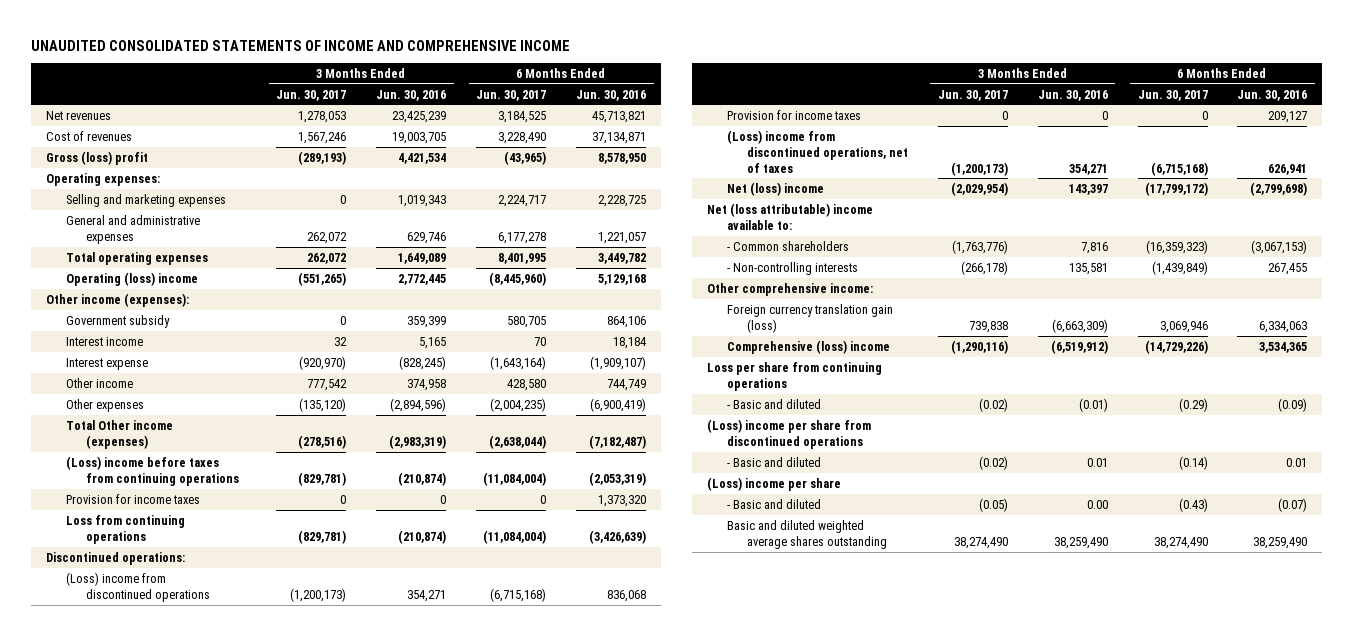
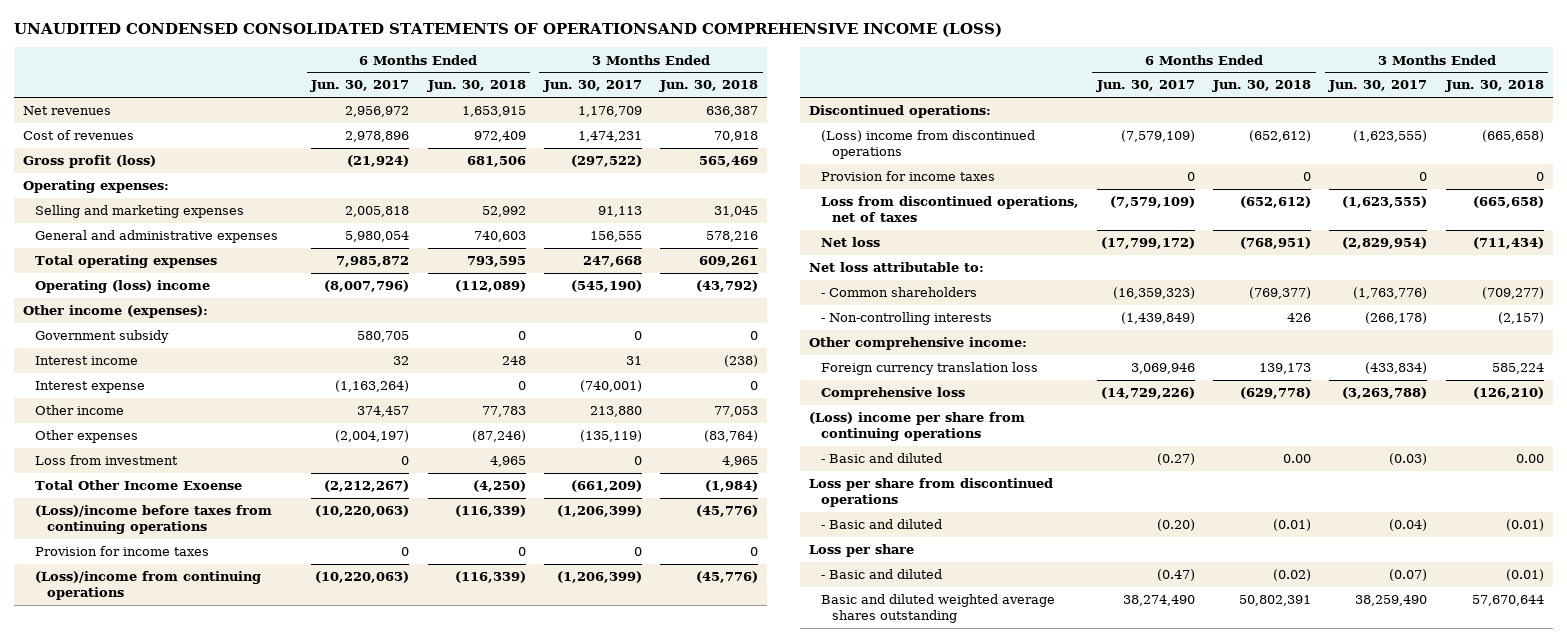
- UNAUDITED CONSOLIDATED STATEMENTS OF INCOME AND COMPREHENSIVE INCOME
+ UNAUDITED CONDENSED CONSOLIDATED STATEMENTS OF OPERATIONSAND COMPREHENSIVE INCOME (LOSS)
- | 3 Months Ended Jun. 30, 2017 | 3 Months Ended Jun. 30, 2016 | 6 Months Ended Jun. 30, 2017 | 6 Months Ended Jun. 30, 2016
+ | 6 Months Ended Jun. 30, 2017 | 6 Months Ended Jun. 30, 2018 | 3 Months Ended Jun. 30, 2017 | 3 Months Ended Jun. 30, 2018
- Net revenues | 1,278,053 | 23,425,239 | 3,184,525 | 45,713,821
- Cost of revenues | 1,567,246 | 19,003,705 | 3,228,490 | 37,134,871
- Gross (loss) profit | (289,193) | 4,421,534 | (43,965) | 8,578,950
+ Net revenues | 2,956,972 | 1,653,915 | 1,176,709 | 636,387
+ Cost of revenues | 2,978,896 | 972,409 | 1,474,231 | 70,918
+ Gross profit (loss) | (21,924) | 681,506 | (297,522) | 565,469
- Selling and marketing expenses | 0 | 1,019,343 | 2,224,717 | 2,228,725
- General and administrative expenses | 262,072 | 629,746 | 6,177,278 | 1,221,057
- Total operating expenses | 262,072 | 1,649,089 | 8,401,995 | 3,449,782
- Operating (loss) income | (551,265) | 2,772,445 | (8,445,960) | 5,129,168
+ Selling and marketing expenses | 2,005,818 | 52,992 | 91,113 | 31,045
+ General and administrative expenses | 5,980,054 | 740,603 | 156,555 | 578,216
+ Total operating expenses | 7,985,872 | 793,595 | 247,668 | 609,261
+ Operating (loss) income | (8,007,796) | (112,089) | (545,190) | (43,792)
- Interest income | 32 | 5,165 | 70 | 18,184
- Interest expense | (920,970) | (828,245) | (1,643,164) | (1,909,107)
- Other income | 777,542 | 374,958 | 428,580 | 744,749
- Other expenses | (135,120) | (2,894,596) | (2,004,235) | (6,900,419)
- Total Other income (expenses) | (278,516) | (2,983,319) | (2,638,044) | (7,182,487)
- (Loss) income before taxes from continuing operations | (829,781) | (210,874) | (11,084,004) | (2,053,319)
+ Interest income | 32 | 248 | 31 | (238)
+ Interest expense | (1,163,264) | 0 | (740,001) | 0
+ Other income | 374,457 | 77,783 | 213,880 | 77,053
+ Other expenses | (2,004,197) | (87,246) | (135,119) | (83,764)
+ Loss from investment | 0 | 4,965 | 0 | 4,965
+ Total Other Income Exoense | (2,212,267) | (4,250) | (661,209) | (1,984)
+ (Loss)/income before taxes from continuing operations | (10,220,063) | (116,339) | (1,206,399) | (45,776)
- Loss from continuing operations | (829,781) | (210,874) | (11,084,004) | (3,426,639)
+ (Loss)/income from continuing operations | (10,220,063) | (116,339) | (1,206,399) | (45,776)
- (Loss) income from discontinued operations | (1,200,173) | 354,271 | (6,715,168) | 836,068
+ (Loss) income from discontinued operations | (7,579,109) | (652,612) | (1,623,555) | (665,658)
- (Loss) income from discontinued operations, net of taxes | (1,200,173) | 354,271 | (6,715,168) | 626,941
- Net (loss) income | (2,029,954) | 143,397 | (17,799,172) | (2,799,698)
- Net (loss attributable) income available to:
+ Loss from discontinued operations, net of taxes | (7,579,109) | (652,612) | (1,623,555) | (665,658)
+ Net loss | (17,799,172) | (768,951) | (2,829,954) | (711,434)
+ Net loss attributable to:
- Foreign currency translation gain (loss) | 739,838 | (6,663,309) | 3,069,946 | 6,334,063
- Comprehensive (loss) income | (1,290,116) | (6,519,912) | (14,729,226) | 3,534,365
- Loss per share from continuing operations
- - Basic and diluted | (0.02) | (0.01) | (0.29) | (0.09)
- (Loss) income per share from discontinued operations
- - Basic and diluted | (0.02) | 0.01 | (0.14) | 0.01
- (Loss) income per share
- - Basic and diluted | (0.05) | 0.00 | (0.43) | (0.07)
- Basic and diluted weighted average shares outstanding | 38,274,490 | 38,259,490 | 38,274,490 | 38,259,490
+ Foreign currency translation loss | 3,069,946 | 139,173 | (433,834) | 585,224
+ Comprehensive loss | (14,729,226) | (629,778) | (3,263,788) | (126,210)
+ (Loss) income per share from continuing operations
+ - Basic and diluted | (0.27) | 0.00 | (0.03) | 0.00
+ Loss per share from discontinued operations
+ - Basic and diluted | (0.20) | (0.01) | (0.04) | (0.01)
+ Loss per share
+ - Basic and diluted | (0.47) | (0.02) | (0.07) | (0.01)
+ Basic and diluted weighted average shares outstanding | 38,274,490 | 50,802,391 | 38,259,490 | 57,670,644

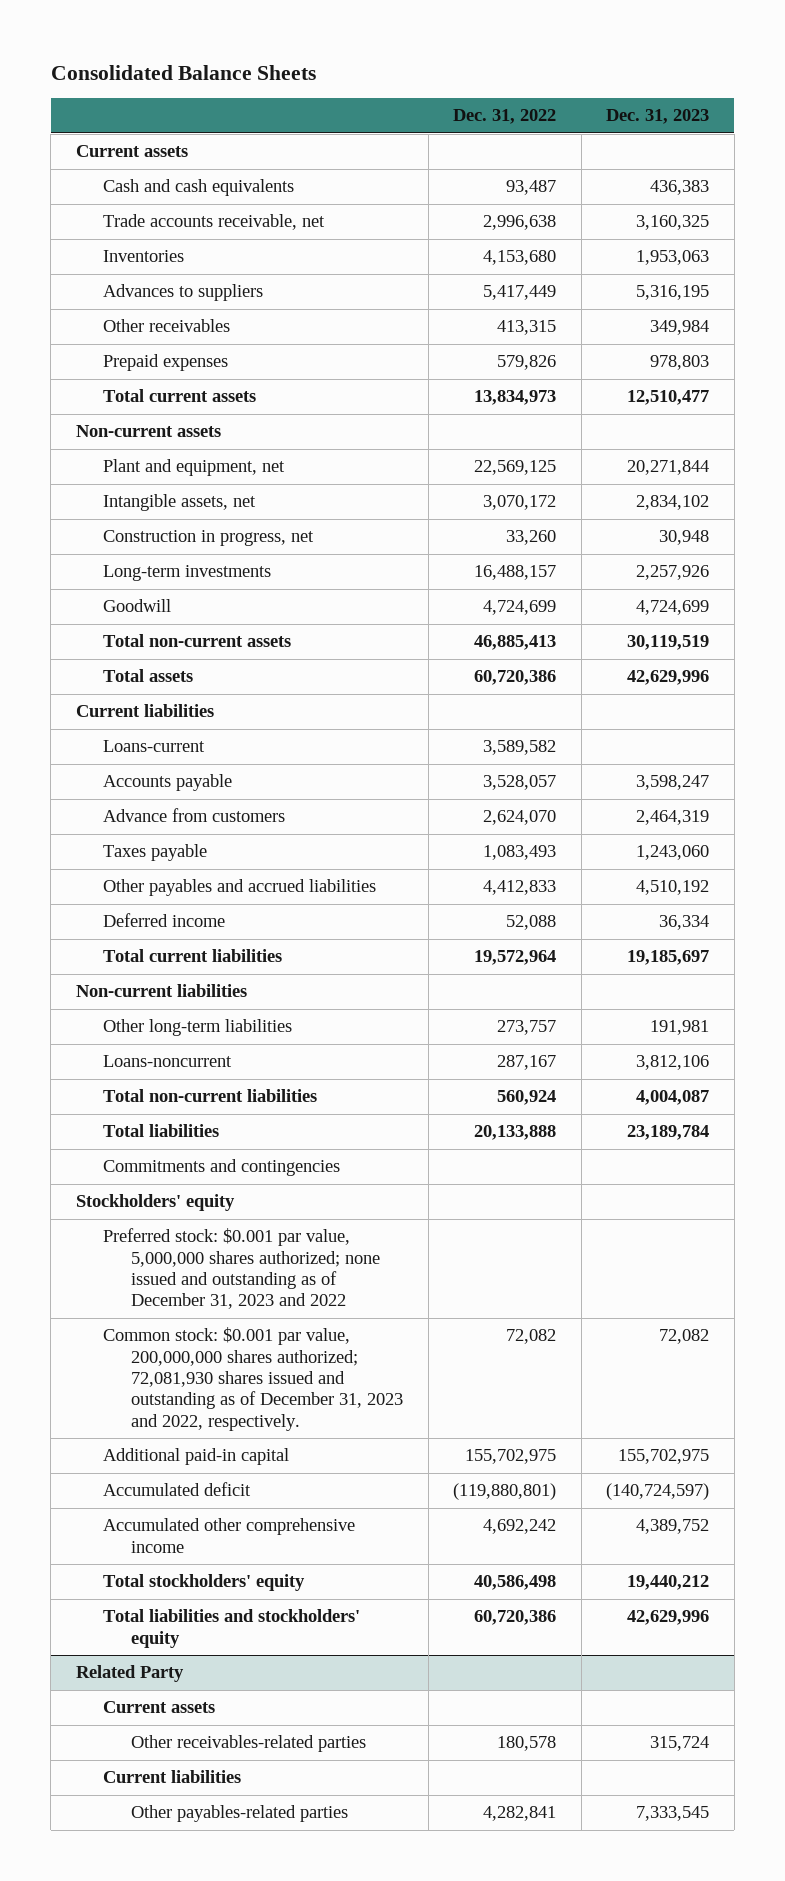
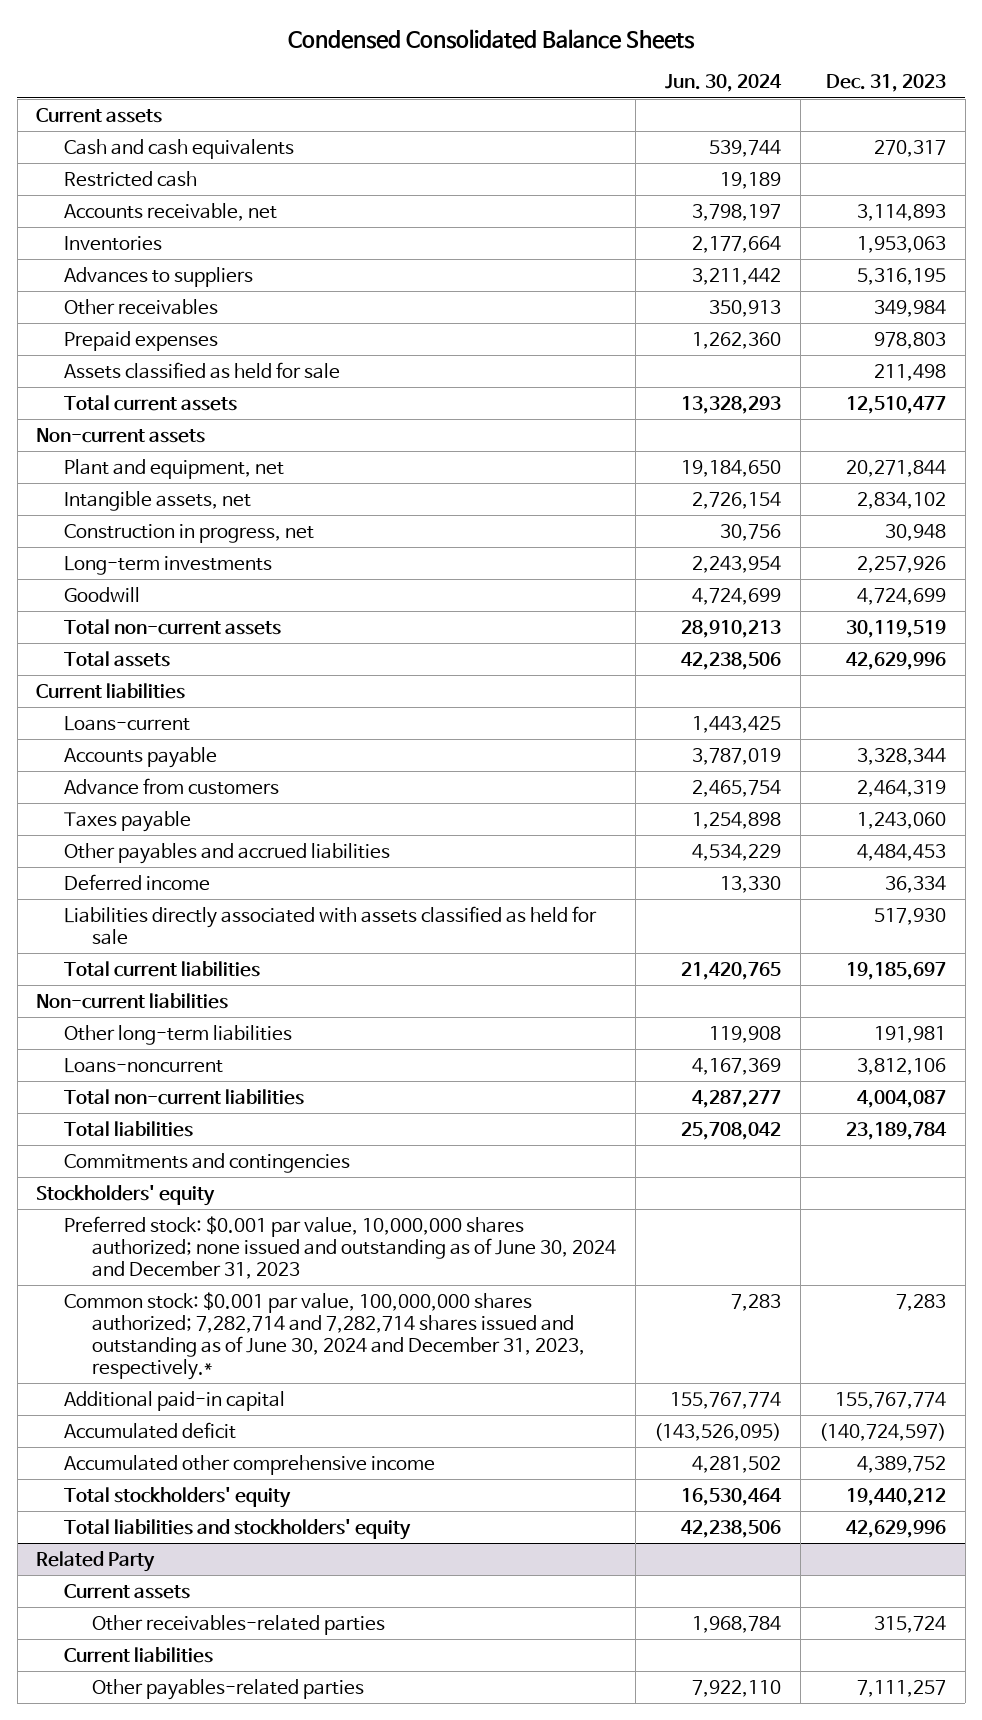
- Consolidated Balance Sheets
+ Condensed Consolidated Balance Sheets
- | Dec. 31, 2022 | Dec. 31, 2023
+ | Jun. 30, 2024 | Dec. 31, 2023
- Cash and cash equivalents | 93,487 | 436,383
- Trade accounts receivable, net | 2,996,638 | 3,160,325
+ Cash and cash equivalents | 539,744 | 270,317
+ Restricted cash | 19,189 |
+ Accounts receivable, net | 3,798,197 | 3,114,893
+ Assets classified as held for sale | | 211,498
- Accounts payable | 3,528,057 | 3,598,247
+ Accounts payable | 3,787,019 | 3,328,344
- Other payables and accrued liabilities | 4,412,833 | 4,510,192
+ Other payables and accrued liabilities | 4,534,229 | 4,484,453
+ Liabilities directly associated with assets classified as held for sale | | 517,930
- Preferred stock: $0.001 par value, 5,000,000 shares authorized; none issued and outstanding as of December 31, 2023 and 2022
- Common stock: $0.001 par value, 200,000,000 shares authorized; 72,081,930 shares issued and outstanding as of December 31, 2023 and 2022, respectively. | 72,082 | 72,082
- Additional paid-in capital | 155,702,975 | 155,702,975
+ Preferred stock: $0.001 par value, 10,000,000 shares authorized; none issued and outstanding as of June 30, 2024 and December 31, 2023
+ Common stock: $0.001 par value, 100,000,000 shares authorized; 7,282,714 and 7,282,714 shares issued and outstanding as of June 30, 2024 and December 31, 2023, respectively.* | 7,283 | 7,283
+ Additional paid-in capital | 155,767,774 | 155,767,774
@ Related Party
- Other payables-related parties | 4,282,841 | 7,333,545
+ Other payables-related parties | 7,922,110 | 7,111,257

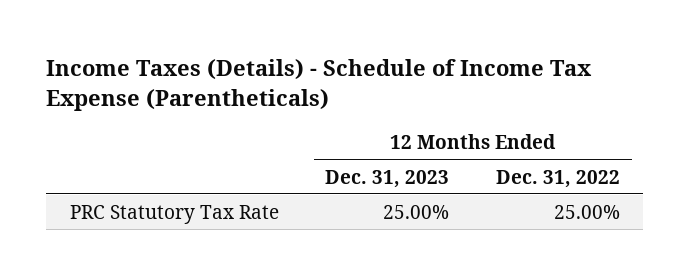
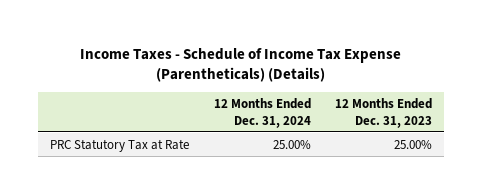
- Income Taxes (Details) - Schedule of Income Tax Expense (Parentheticals)
+ Income Taxes - Schedule of Income Tax Expense (Parentheticals) (Details)
- | 12 Months Ended Dec. 31, 2023 | 12 Months Ended Dec. 31, 2022
+ | 12 Months Ended Dec. 31, 2024 | 12 Months Ended Dec. 31, 2023
- PRC Statutory Tax Rate | 25.00% | 25.00%
+ PRC Statutory Tax at Rate | 25.00% | 25.00%

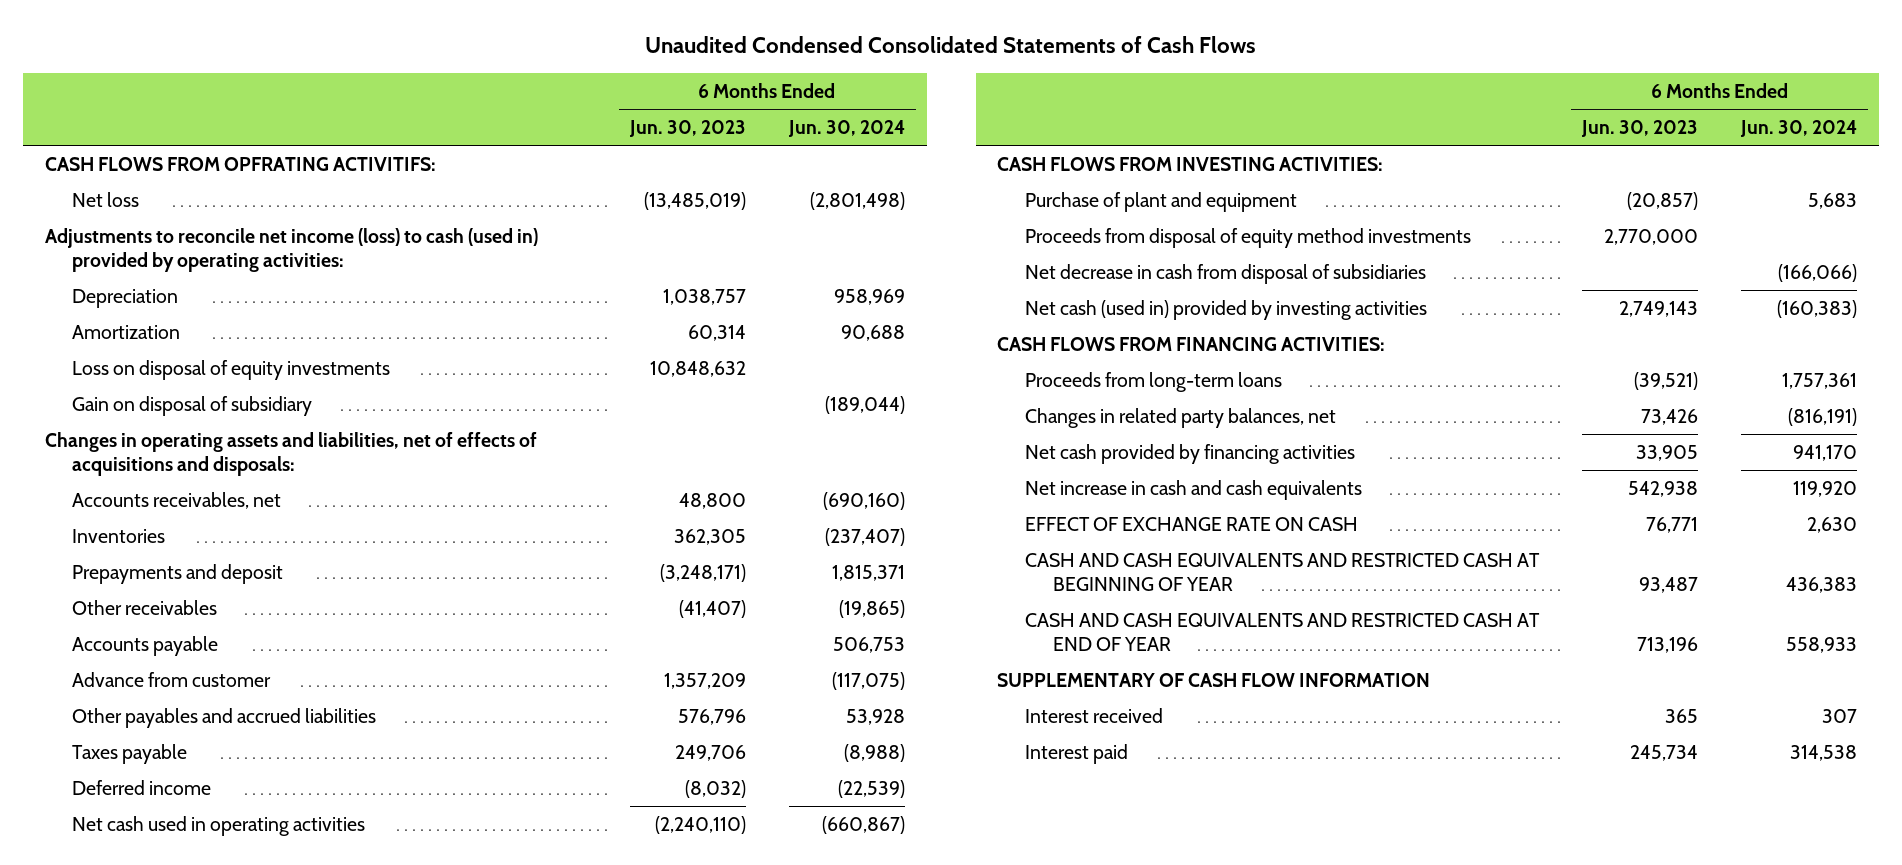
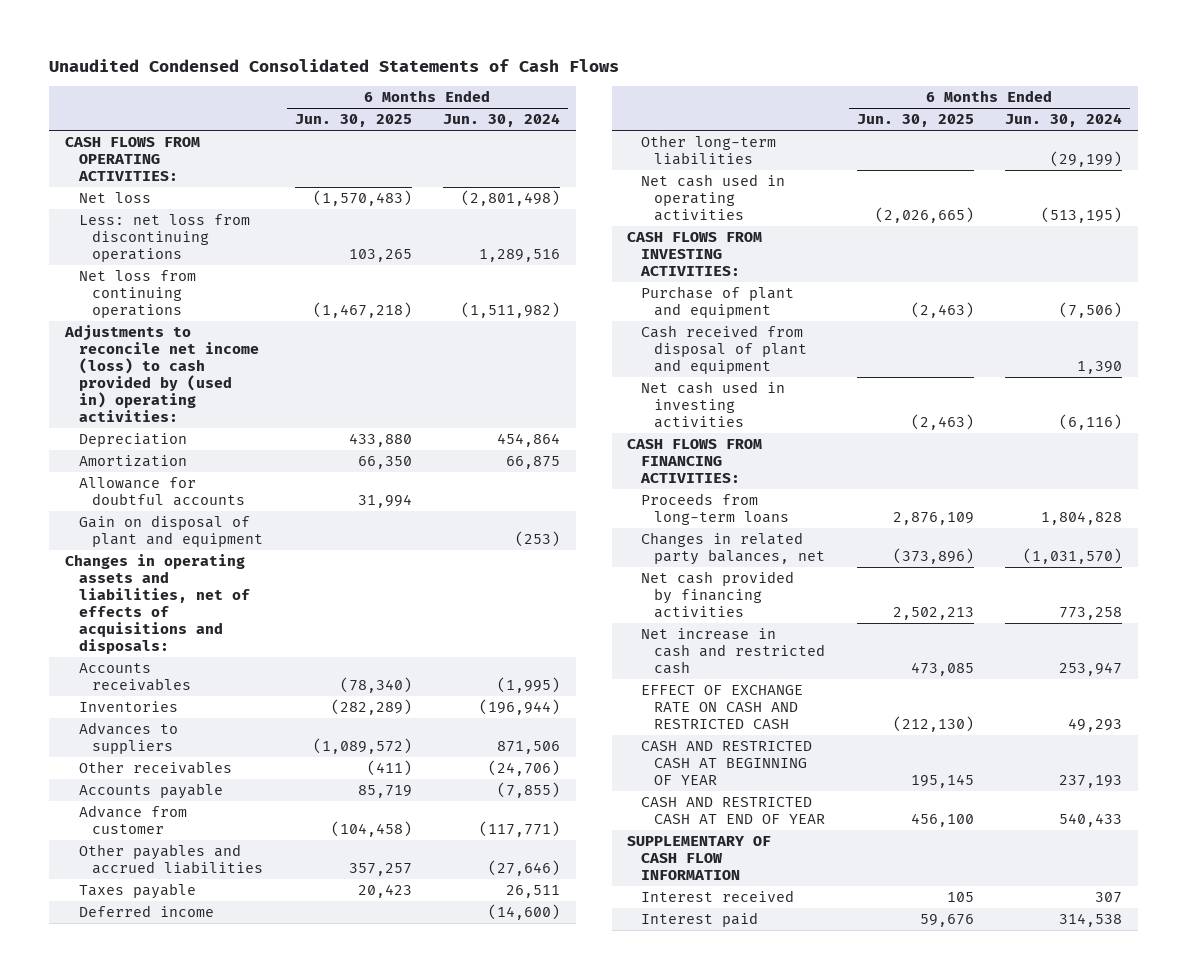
- | 6 Months Ended Jun. 30, 2023 | 6 Months Ended Jun. 30, 2024
+ | 6 Months Ended Jun. 30, 2025 | 6 Months Ended Jun. 30, 2024
- CASH FLOWS FROM OPFRATING ACTIVITIFS:
+ CASH FLOWS FROM OPERATING ACTIVITIES:
- Adjustments to reconcile net income (loss) to cash (used in) provided by operating activities:
- Depreciation | 1,038,757 | 958,969
- Amortization | 60,314 | 90,688
- Loss on disposal of equity investments | 10,848,632 |
- Gain on disposal of subsidiary | | (189,044)
+ Less: net loss from discontinuing operations | 103,265 | 1,289,516
+ Net loss from continuing operations | (1,467,218) | (1,511,982)
+ Adjustments to reconcile net income (loss) to cash provided by (used in) operating activities:
+ Depreciation | 433,880 | 454,864
+ Amortization | 66,350 | 66,875
+ Allowance for doubtful accounts | 31,994 |
+ Gain on disposal of plant and equipment | | (253)
- Accounts receivables, net | 48,800 | (690,160)
- Inventories | 362,305 | (237,407)
- Prepayments and deposit | (3,248,171) | 1,815,371
- Other receivables | (41,407) | (19,865)
- Accounts payable | | 506,753
- Advance from customer | 1,357,209 | (117,075)
- Other payables and accrued liabilities | 576,796 | 53,928
- Taxes payable | 249,706 | (8,988)
- Deferred income | (8,032) | (22,539)
- Net cash used in operating activities | (2,240,110) | (660,867)
+ Accounts receivables | (78,340) | (1,995)
+ Inventories | (282,289) | (196,944)
+ Advances to suppliers | (1,089,572) | 871,506
+ Other receivables | (411) | (24,706)
+ Accounts payable | 85,719 | (7,855)
+ Advance from customer | (104,458) | (117,771)
+ Other payables and accrued liabilities | 357,257 | (27,646)
+ Taxes payable | 20,423 | 26,511
+ Deferred income | | (14,600)
+ Other long-term liabilities | | (29,199)
+ Net cash used in operating activities | (2,026,665) | (513,195)
- Purchase of plant and equipment | (20,857) | 5,683
- Proceeds from disposal of equity method investments | 2,770,000 |
- Net decrease in cash from disposal of subsidiaries | | (166,066)
- Net cash (used in) provided by investing activities | 2,749,143 | (160,383)
+ Purchase of plant and equipment | (2,463) | (7,506)
+ Cash received from disposal of plant and equipment | | 1,390
+ Net cash used in investing activities | (2,463) | (6,116)
- Proceeds from long-term loans | (39,521) | 1,757,361
- Changes in related party balances, net | 73,426 | (816,191)
- Net cash provided by financing activities | 33,905 | 941,170
- Net increase in cash and cash equivalents | 542,938 | 119,920
- EFFECT OF EXCHANGE RATE ON CASH | 76,771 | 2,630
- CASH AND CASH EQUIVALENTS AND RESTRICTED CASH AT BEGINNING OF YEAR | 93,487 | 436,383
- CASH AND CASH EQUIVALENTS AND RESTRICTED CASH AT END OF YEAR | 713,196 | 558,933
+ Proceeds from long-term loans | 2,876,109 | 1,804,828
+ Changes in related party balances, net | (373,896) | (1,031,570)
+ Net cash provided by financing activities | 2,502,213 | 773,258
+ Net increase in cash and restricted cash | 473,085 | 253,947
+ EFFECT OF EXCHANGE RATE ON CASH AND RESTRICTED CASH | (212,130) | 49,293
+ CASH AND RESTRICTED CASH AT BEGINNING OF YEAR | 195,145 | 237,193
+ CASH AND RESTRICTED CASH AT END OF YEAR | 456,100 | 540,433

